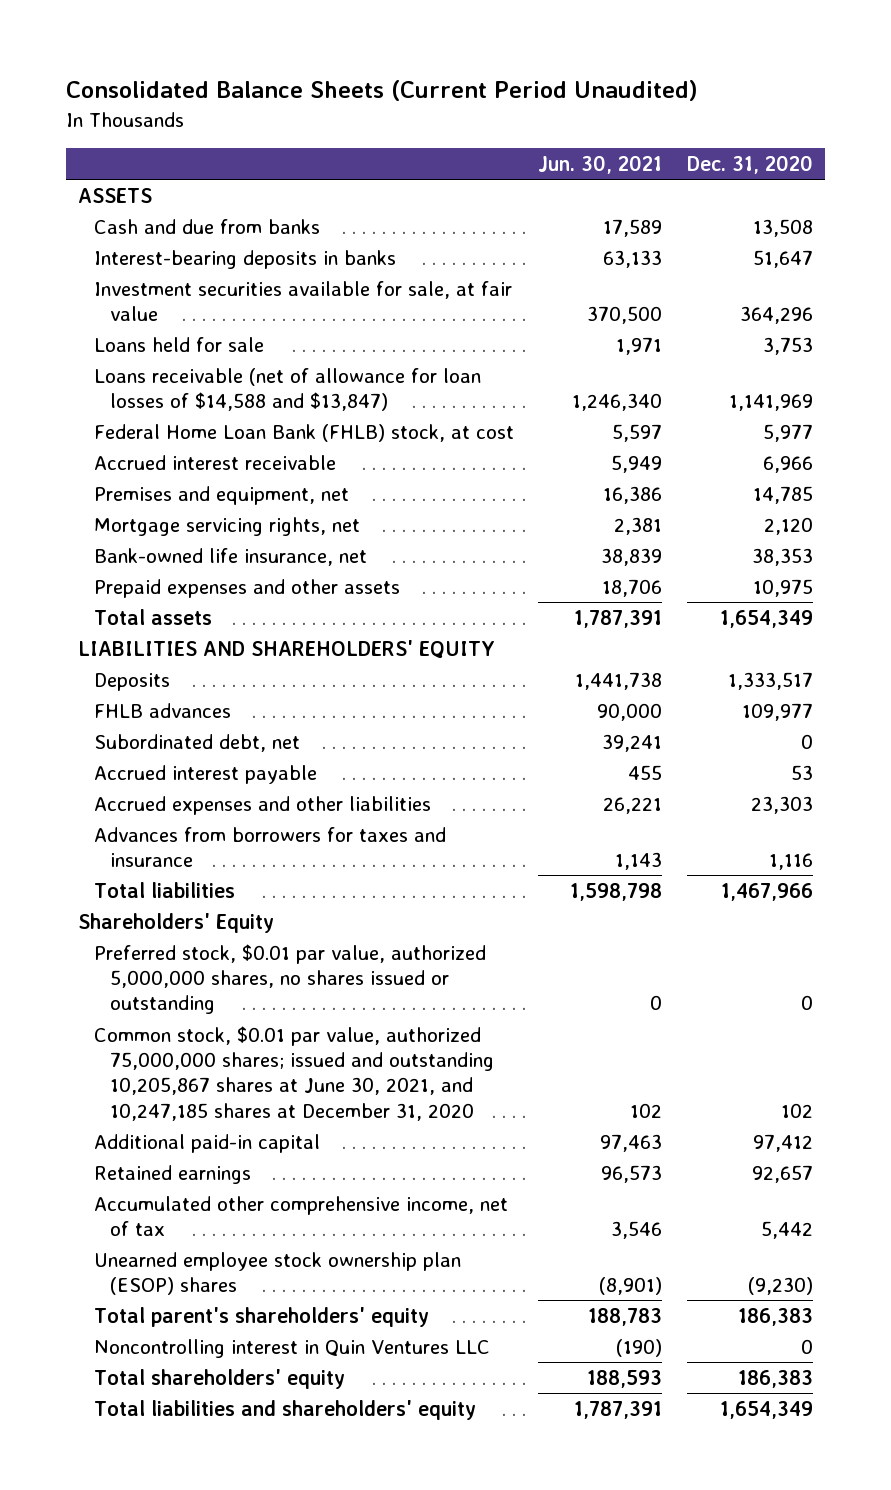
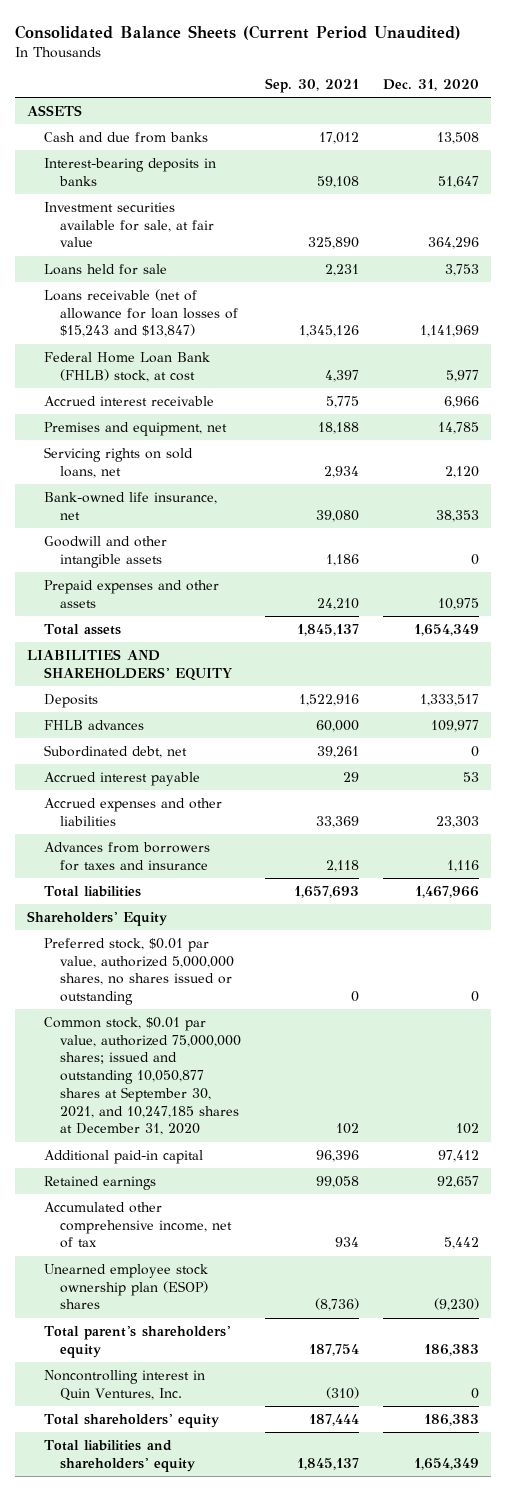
- | Jun. 30, 2021 | Dec. 31, 2020
+ | Sep. 30, 2021 | Dec. 31, 2020
- Loans receivable (net of allowance for loan losses of $14,588 and $13,847) | 1,246,340 | 1,141,969
+ Loans receivable (net of allowance for loan losses of $15,243 and $13,847) | 1,345,126 | 1,141,969
- Mortgage servicing rights, net | 2,381 | 2,120
+ Servicing rights on sold loans, net | 2,934 | 2,120
+ Goodwill and other intangible assets | 1,186 | 0
- Common stock, $0.01 par value, authorized 75,000,000 shares; issued and outstanding 10,205,867 shares at June 30, 2021, and 10,247,185 shares at December 31, 2020 | 102 | 102
+ Common stock, $0.01 par value, authorized 75,000,000 shares; issued and outstanding 10,050,877 shares at September 30, 2021, and 10,247,185 shares at December 31, 2020 | 102 | 102
- Noncontrolling interest in Quin Ventures LLC | (190) | 0
+ Noncontrolling interest in Quin Ventures, Inc. | (310) | 0

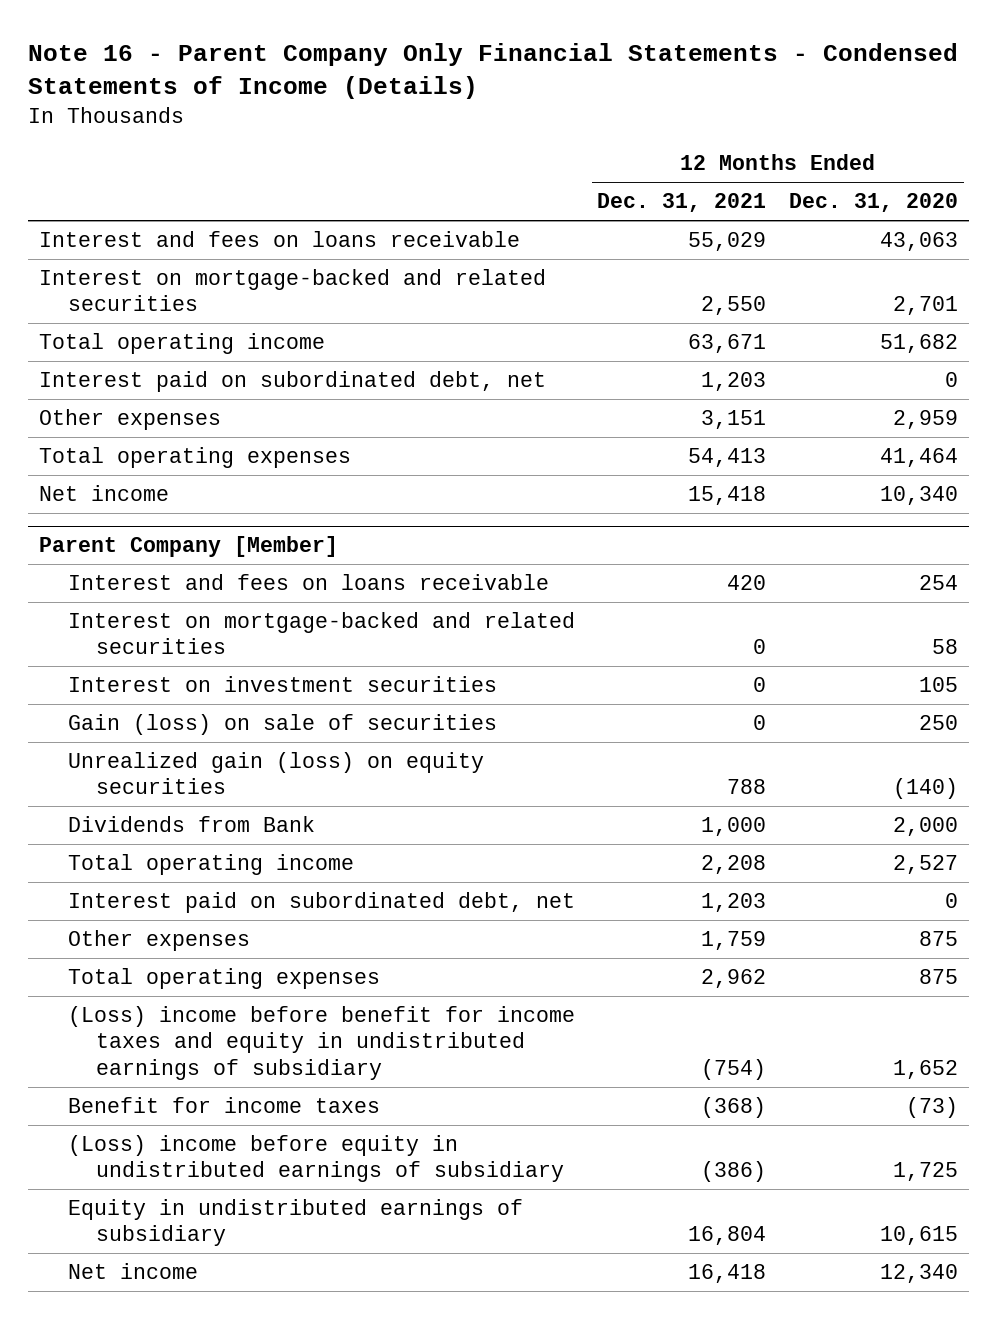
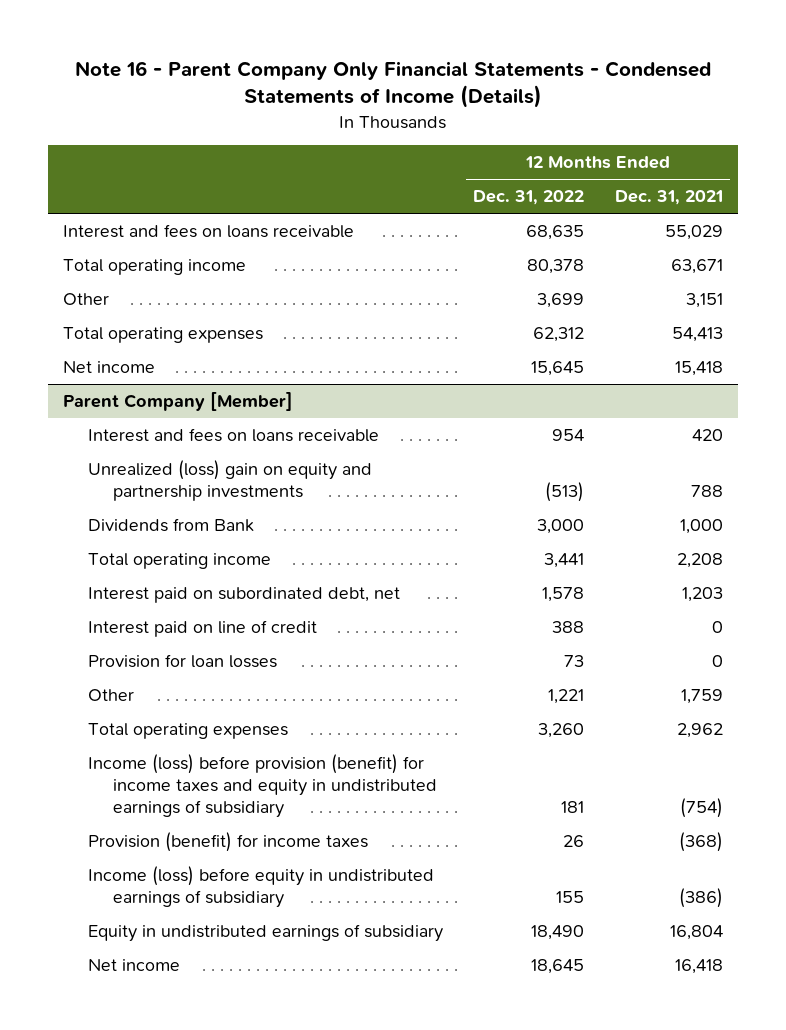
- | 12 Months Ended Dec. 31, 2021 | 12 Months Ended Dec. 31, 2020
+ | 12 Months Ended Dec. 31, 2022 | 12 Months Ended Dec. 31, 2021
- Interest on mortgage-backed and related securities | 2,550 | 2,701
- Interest paid on subordinated debt, net | 1,203 | 0
- Other expenses | 3,151 | 2,959
+ Other | 3,699 | 3,151
@ Parent Company [Member]
- Interest on mortgage-backed and related securities | 0 | 58
- Interest on investment securities | 0 | 105
- Gain (loss) on sale of securities | 0 | 250
- Unrealized gain (loss) on equity securities | 788 | (140)
+ Unrealized (loss) gain on equity and partnership investments | (513) | 788
- Other expenses | 1,759 | 875
+ Interest paid on line of credit | 388 | 0
+ Provision for loan losses | 73 | 0
+ Other | 1,221 | 1,759
- (Loss) income before benefit for income taxes and equity in undistributed earnings of subsidiary | (754) | 1,652
- Benefit for income taxes | (368) | (73)
- (Loss) income before equity in undistributed earnings of subsidiary | (386) | 1,725
+ Income (loss) before provision (benefit) for income taxes and equity in undistributed earnings of subsidiary | 181 | (754)
+ Provision (benefit) for income taxes | 26 | (368)
+ Income (loss) before equity in undistributed earnings of subsidiary | 155 | (386)

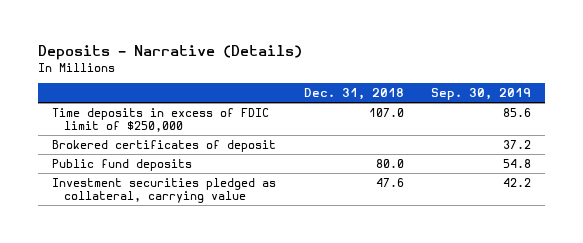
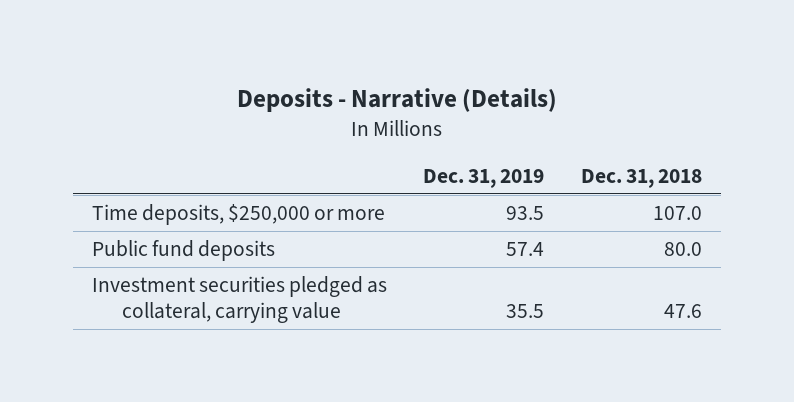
- | Dec. 31, 2018 | Sep. 30, 2019
+ | Dec. 31, 2019 | Dec. 31, 2018
- Time deposits in excess of FDIC limit of $250,000 | 107.0 | 85.6
- Brokered certificates of deposit | | 37.2
+ Time deposits, $250,000 or more | 93.5 | 107.0

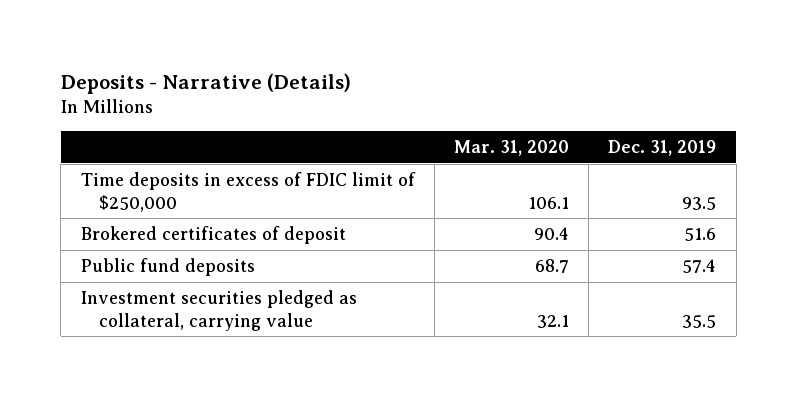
- | Dec. 31, 2019 | Dec. 31, 2018
+ | Mar. 31, 2020 | Dec. 31, 2019
- Time deposits, $250,000 or more | 93.5 | 107.0
+ Time deposits in excess of FDIC limit of $250,000 | 106.1 | 93.5
+ Brokered certificates of deposit | 90.4 | 51.6

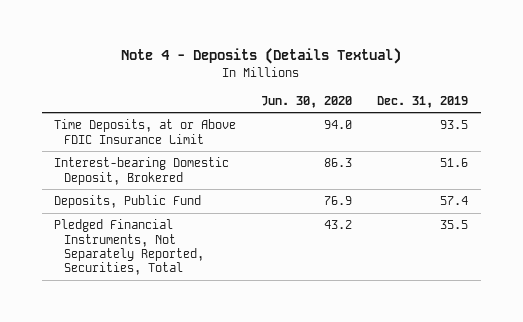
- Deposits - Narrative (Details)
+ Note 4 - Deposits (Details Textual)
- | Mar. 31, 2020 | Dec. 31, 2019
+ | Jun. 30, 2020 | Dec. 31, 2019
- Time deposits in excess of FDIC limit of $250,000 | 106.1 | 93.5
- Brokered certificates of deposit | 90.4 | 51.6
- Public fund deposits | 68.7 | 57.4
- Investment securities pledged as collateral, carrying value | 32.1 | 35.5
+ Time Deposits, at or Above FDIC Insurance Limit | 94.0 | 93.5
+ Interest-bearing Domestic Deposit, Brokered | 86.3 | 51.6
+ Deposits, Public Fund | 76.9 | 57.4
+ Pledged Financial Instruments, Not Separately Reported, Securities, Total | 43.2 | 35.5

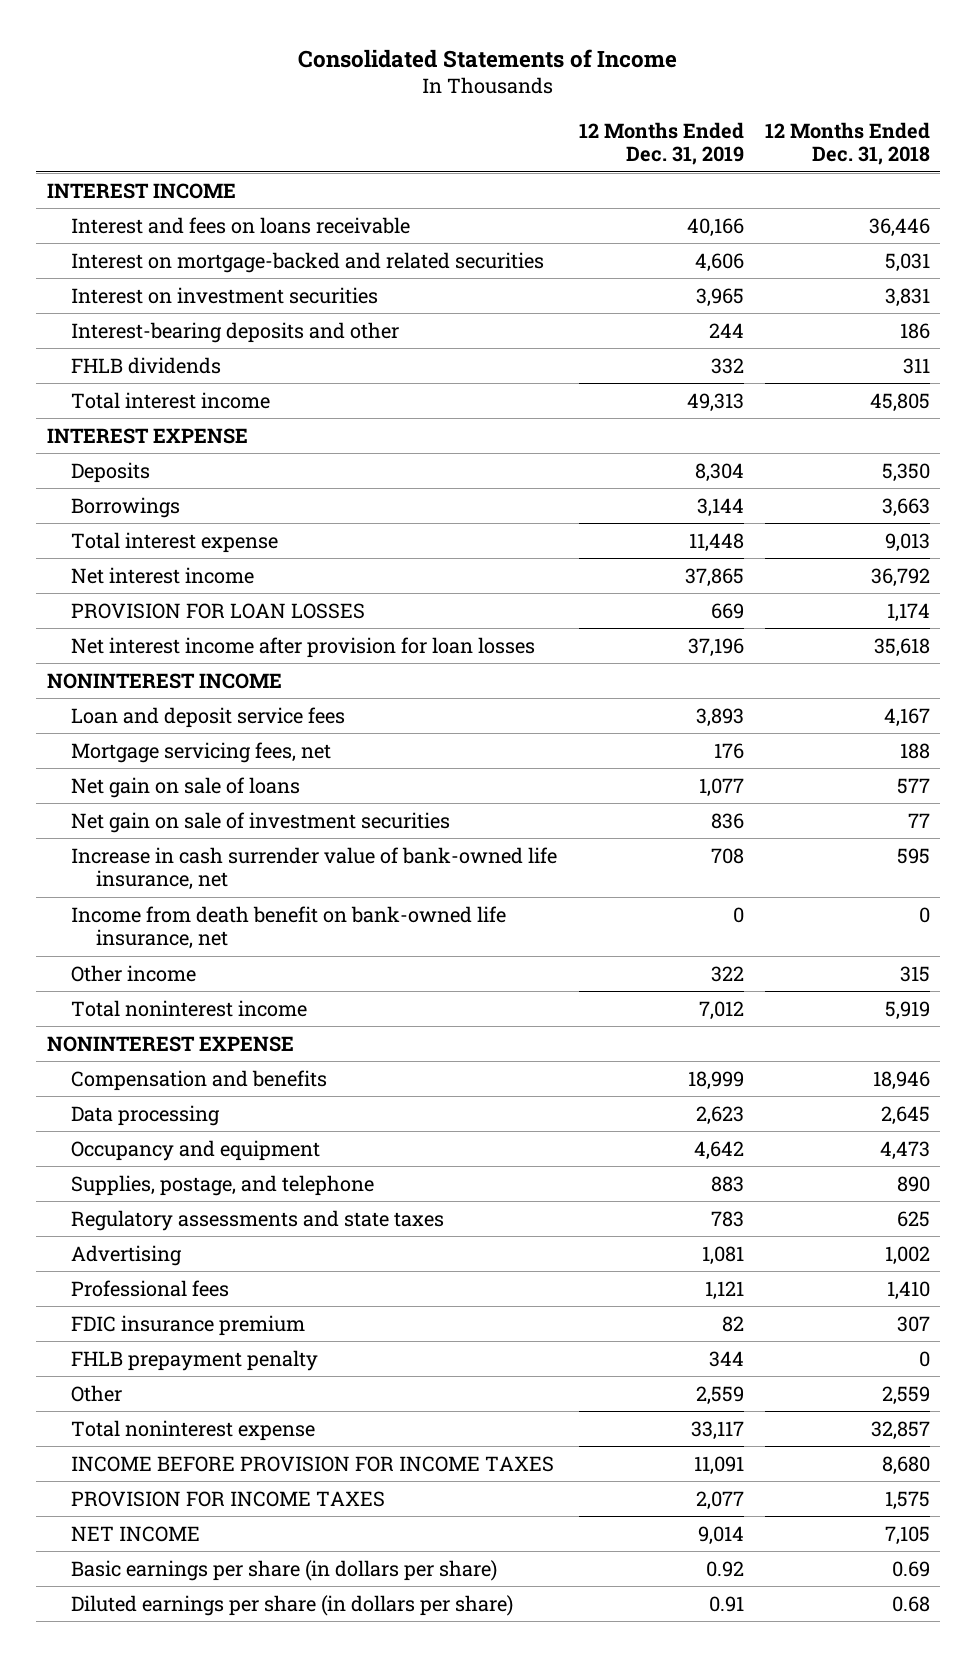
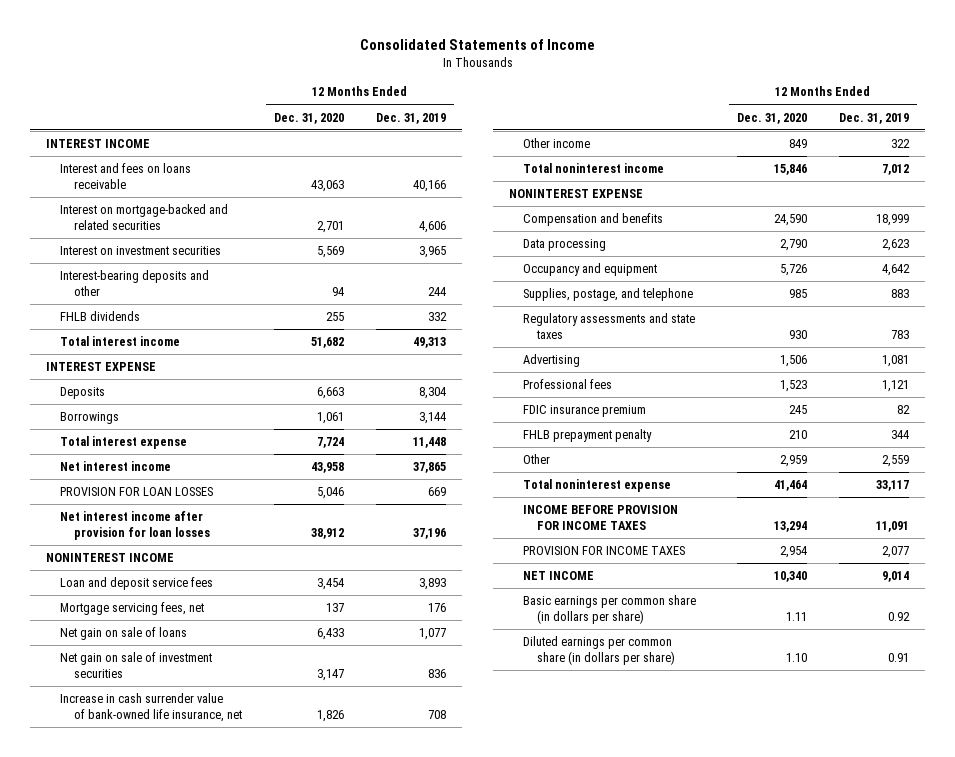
- | 12 Months Ended Dec. 31, 2019 | 12 Months Ended Dec. 31, 2018
+ | 12 Months Ended Dec. 31, 2020 | 12 Months Ended Dec. 31, 2019
- Income from death benefit on bank-owned life insurance, net | 0 | 0
- Basic earnings per share (in dollars per share) | 0.92 | 0.69
- Diluted earnings per share (in dollars per share) | 0.91 | 0.68
+ Basic earnings per common share (in dollars per share) | 1.11 | 0.92
+ Diluted earnings per common share (in dollars per share) | 1.10 | 0.91

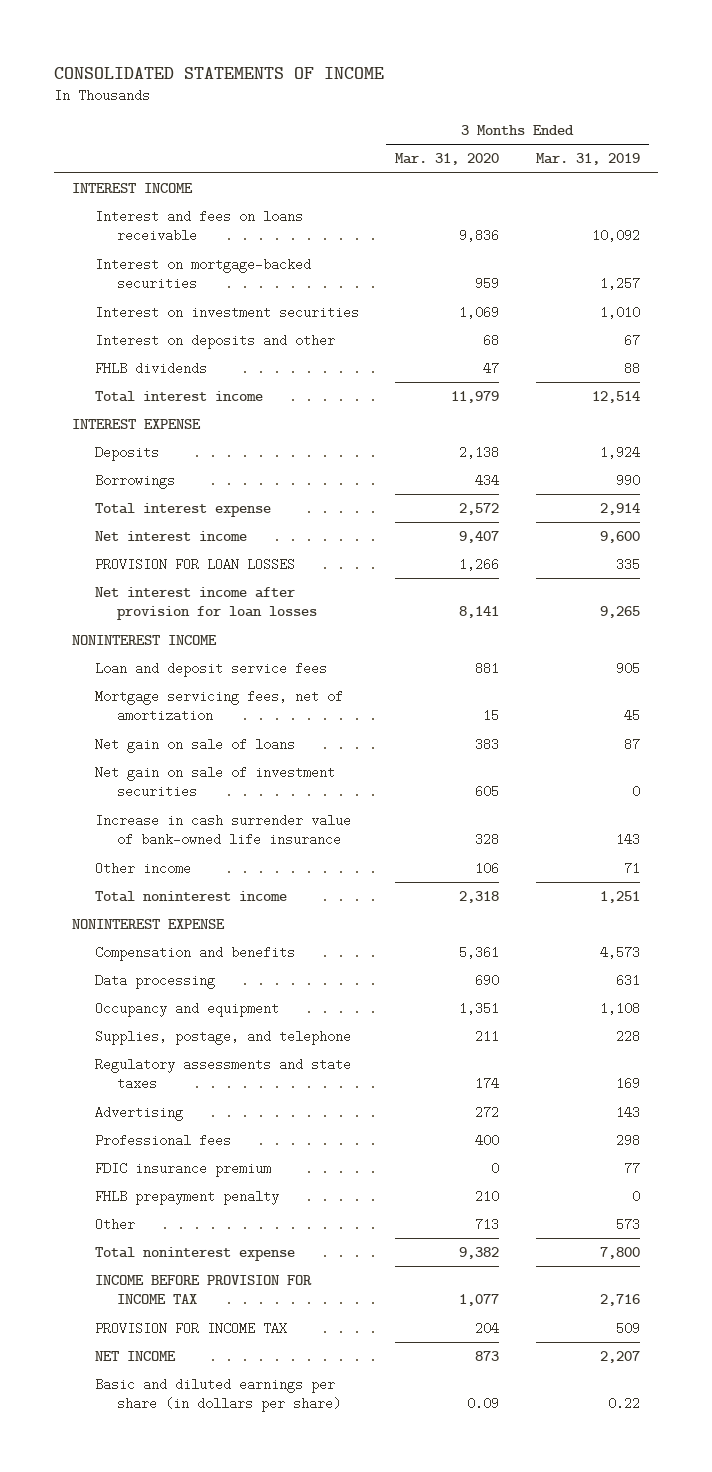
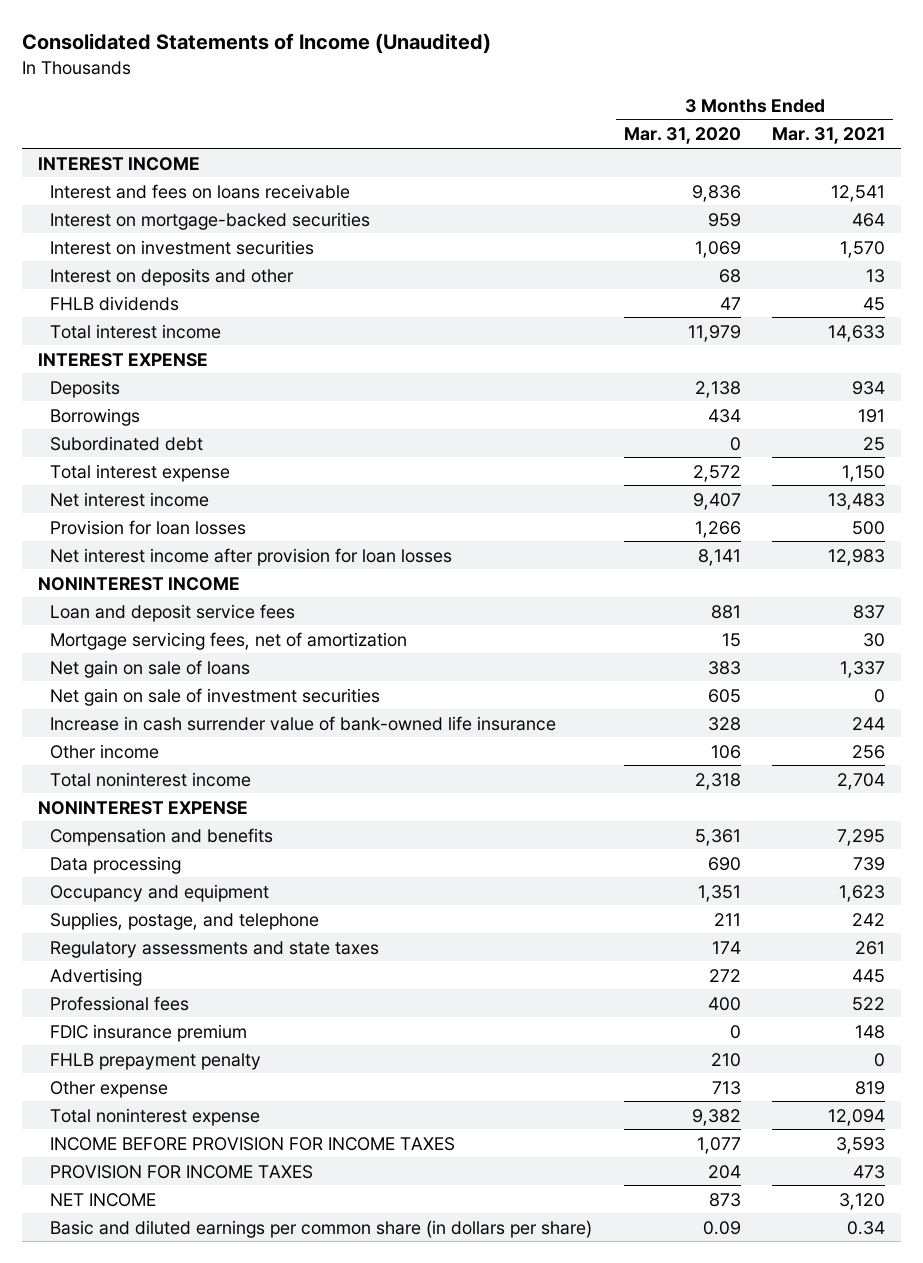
- CONSOLIDATED STATEMENTS OF INCOME
+ Consolidated Statements of Income (Unaudited)
- | 3 Months Ended Mar. 31, 2020 | 3 Months Ended Mar. 31, 2019
+ | 3 Months Ended Mar. 31, 2020 | 3 Months Ended Mar. 31, 2021
+ Subordinated debt | 0 | 25
- PROVISION FOR LOAN LOSSES | 1,266 | 335
+ Provision for loan losses | 1,266 | 500
- Other | 713 | 573
+ Other expense | 713 | 819
- INCOME BEFORE PROVISION FOR INCOME TAX | 1,077 | 2,716
- PROVISION FOR INCOME TAX | 204 | 509
+ INCOME BEFORE PROVISION FOR INCOME TAXES | 1,077 | 3,593
+ PROVISION FOR INCOME TAXES | 204 | 473
- Basic and diluted earnings per share (in dollars per share) | 0.09 | 0.22
+ Basic and diluted earnings per common share (in dollars per share) | 0.09 | 0.34

